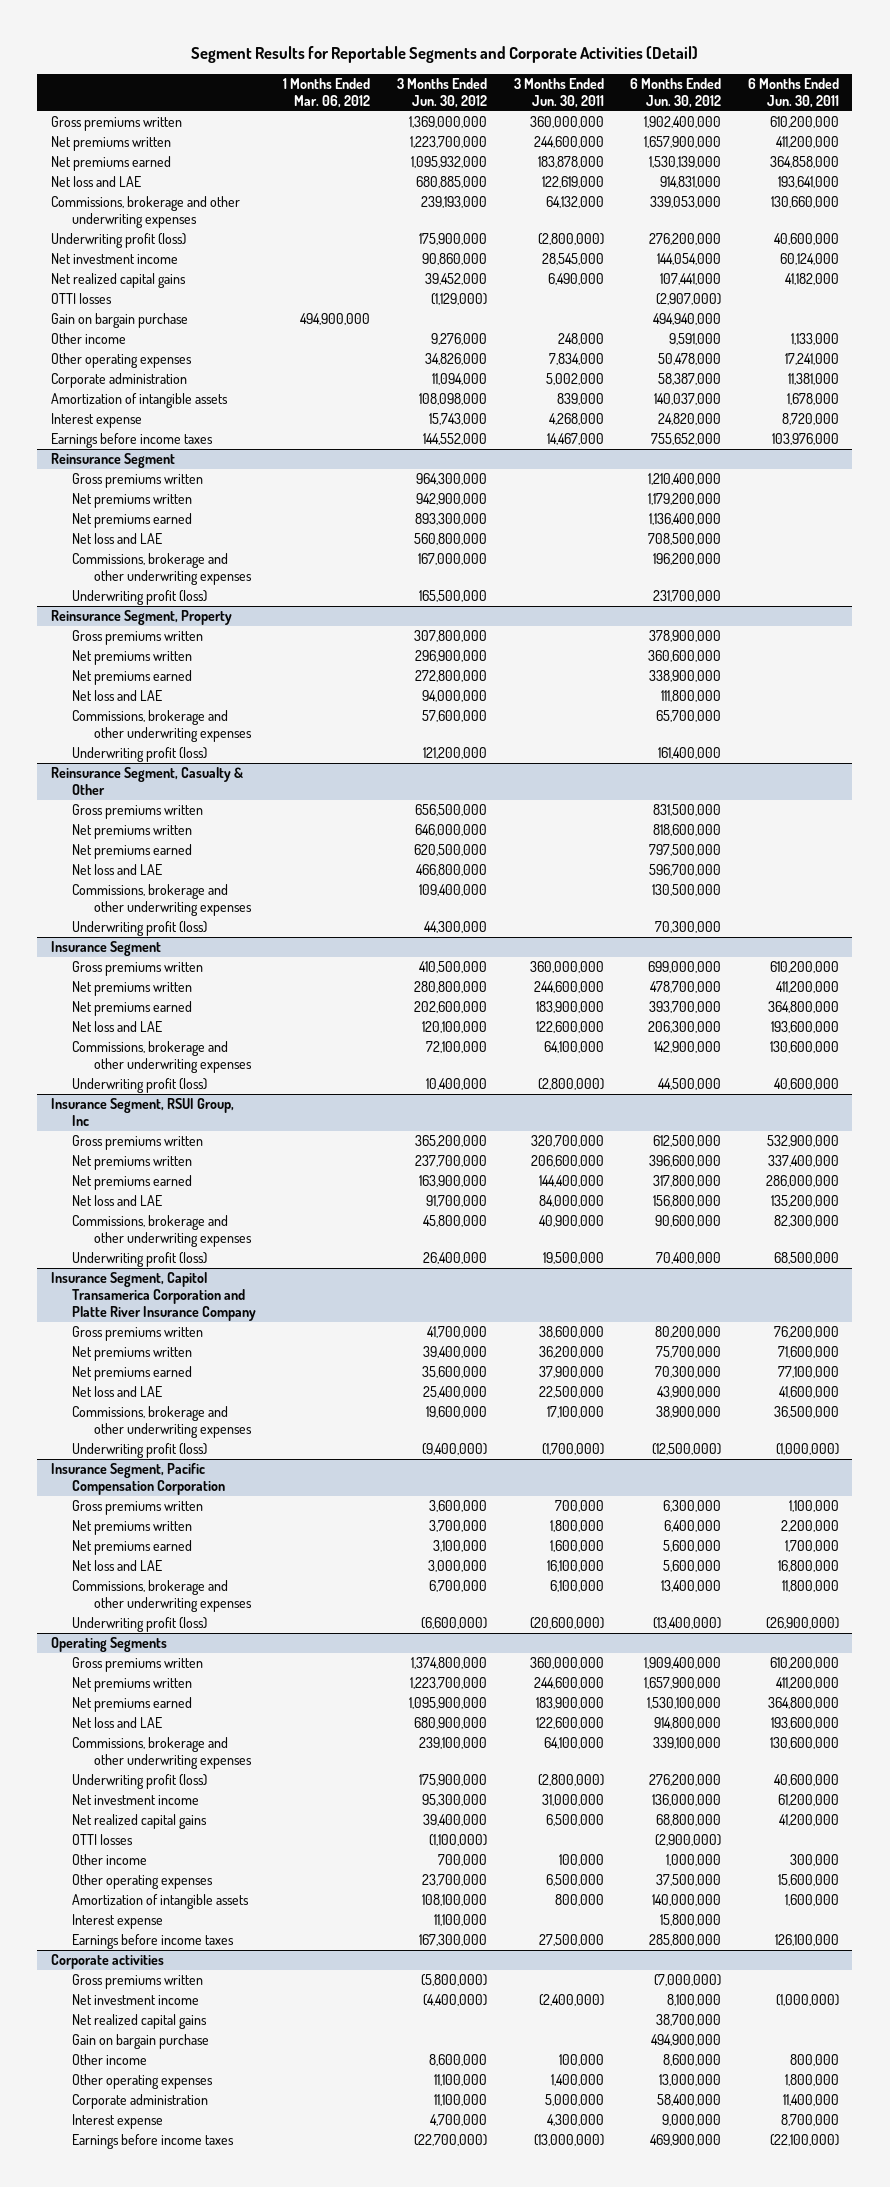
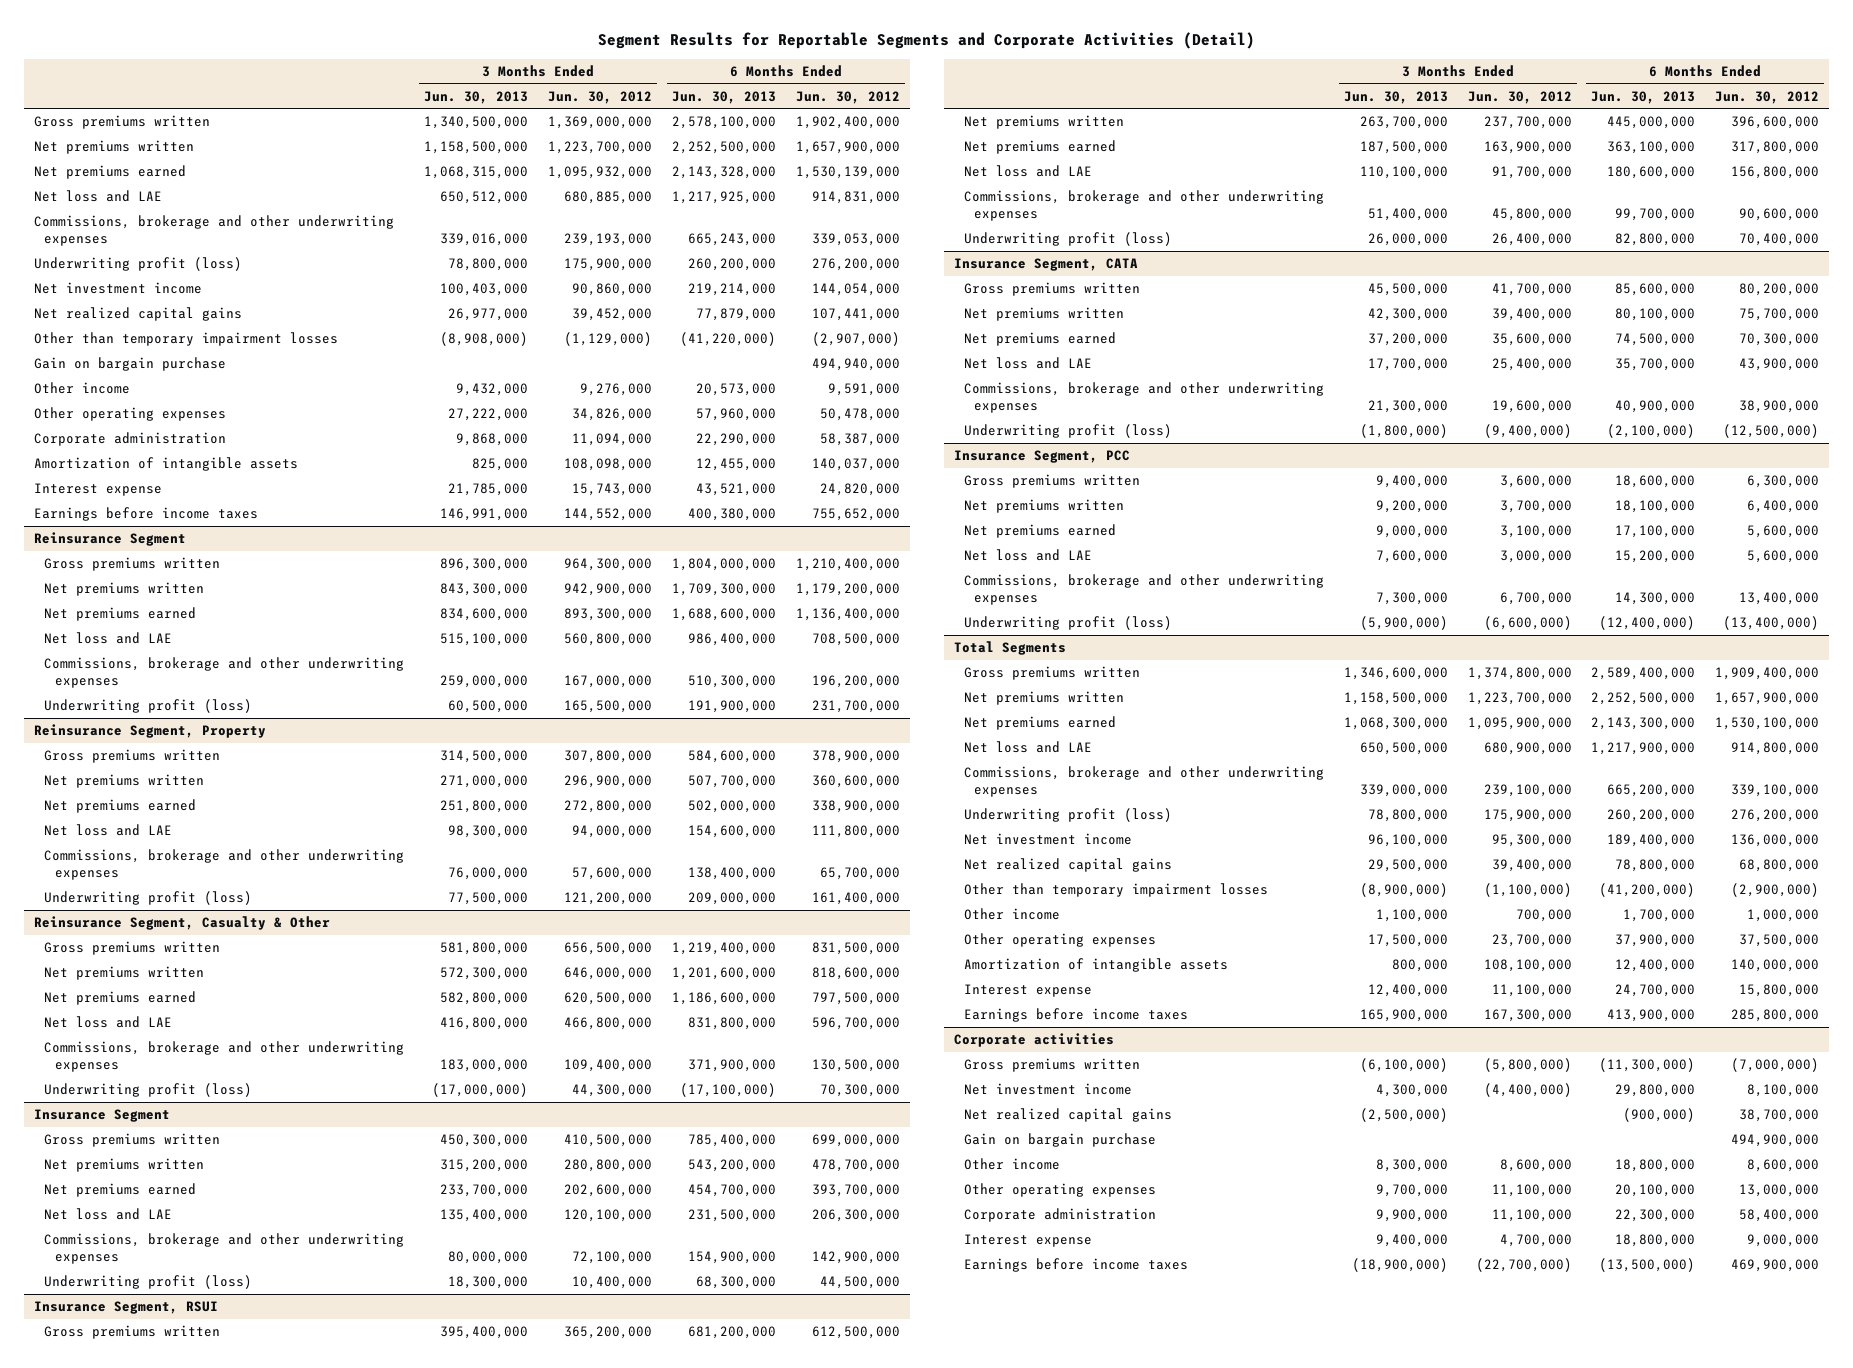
- | 1 Months Ended Mar. 06, 2012 | 3 Months Ended Jun. 30, 2012 | 3 Months Ended Jun. 30, 2011 | 6 Months Ended Jun. 30, 2012 | 6 Months Ended Jun. 30, 2011
+ | 3 Months Ended Jun. 30, 2013 | 3 Months Ended Jun. 30, 2012 | 6 Months Ended Jun. 30, 2013 | 6 Months Ended Jun. 30, 2012
- OTTI losses | | (1,129,000) | | (2,907,000) |
+ Other than temporary impairment losses | (8,908,000) | (1,129,000) | (41,220,000) | (2,907,000)
- Insurance Segment, RSUI Group, Inc
+ Insurance Segment, RSUI
- Insurance Segment, Capitol Transamerica Corporation and Platte River Insurance Company
+ Insurance Segment, CATA
- Insurance Segment, Pacific Compensation Corporation
+ Insurance Segment, PCC
- Operating Segments
+ Total Segments
- OTTI losses | | (1,100,000) | | (2,900,000) |
+ Other than temporary impairment losses | (8,900,000) | (1,100,000) | (41,200,000) | (2,900,000)

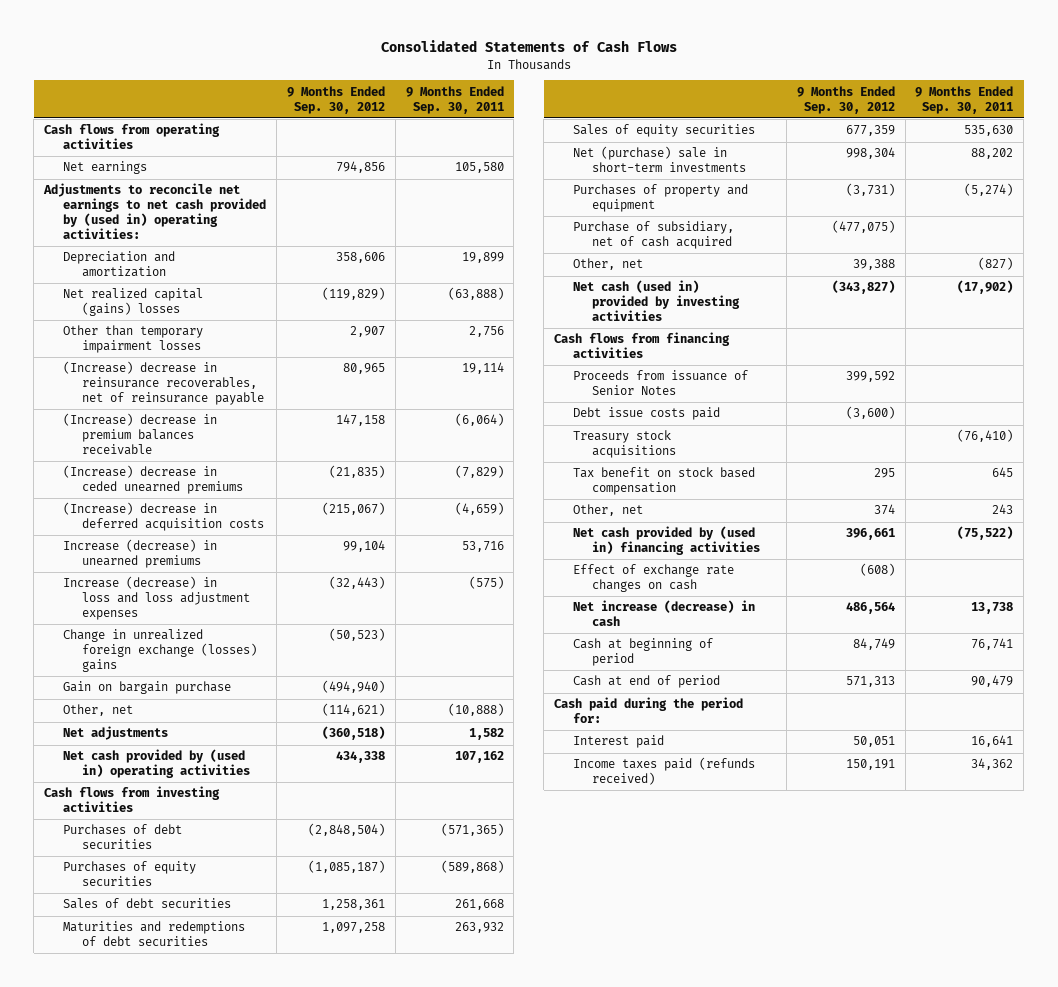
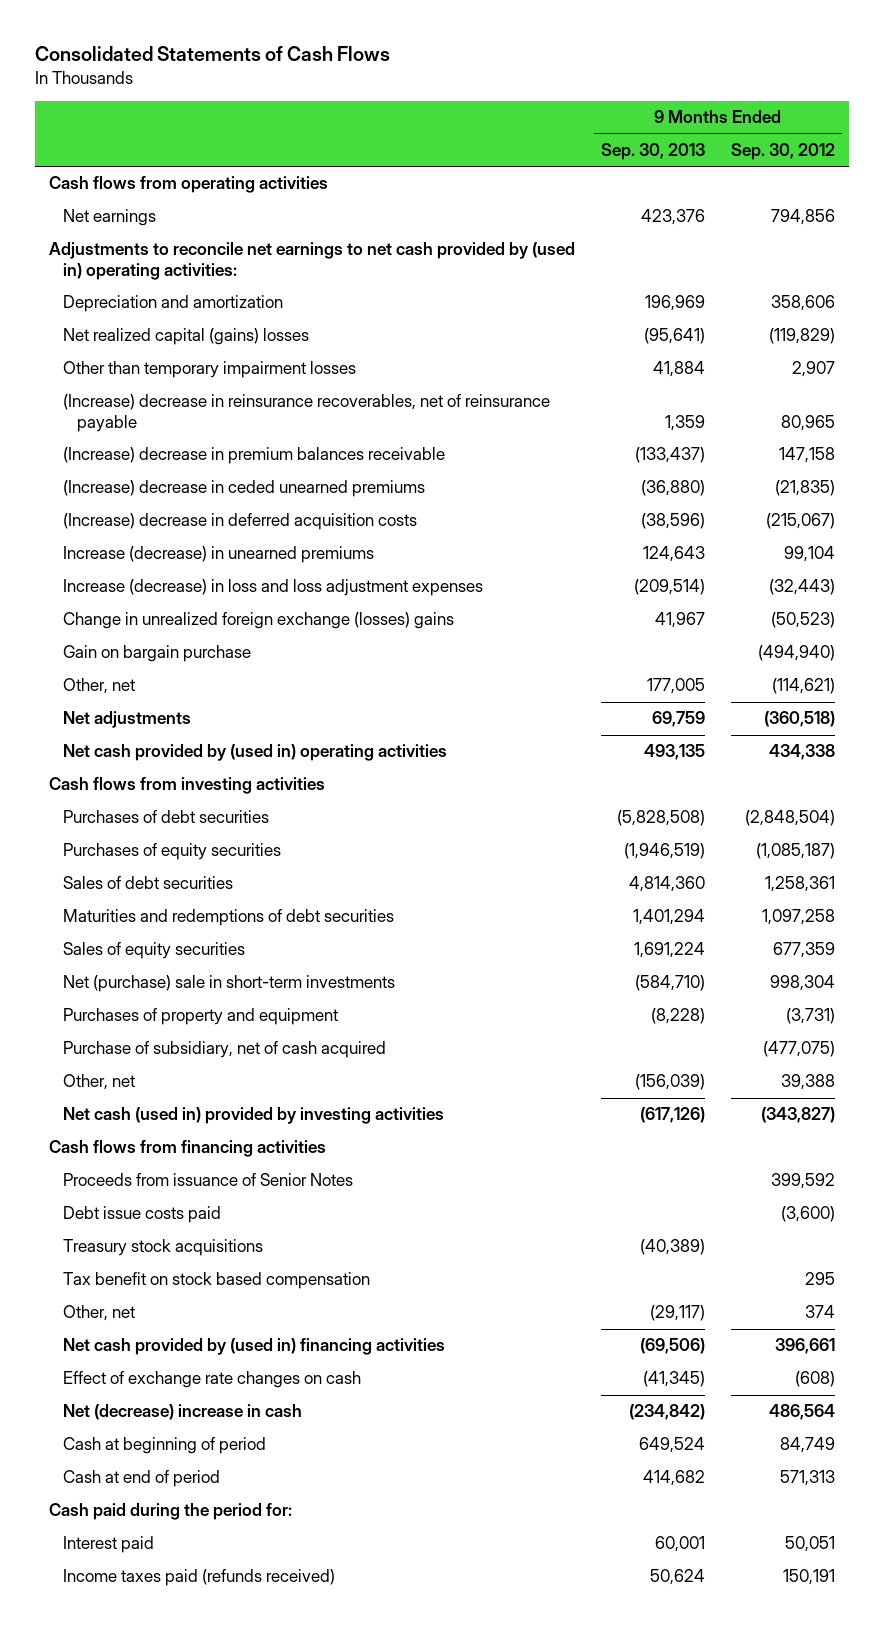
- | 9 Months Ended Sep. 30, 2012 | 9 Months Ended Sep. 30, 2011
+ | 9 Months Ended Sep. 30, 2013 | 9 Months Ended Sep. 30, 2012
- Net increase (decrease) in cash | 486,564 | 13,738
+ Net (decrease) increase in cash | (234,842) | 486,564

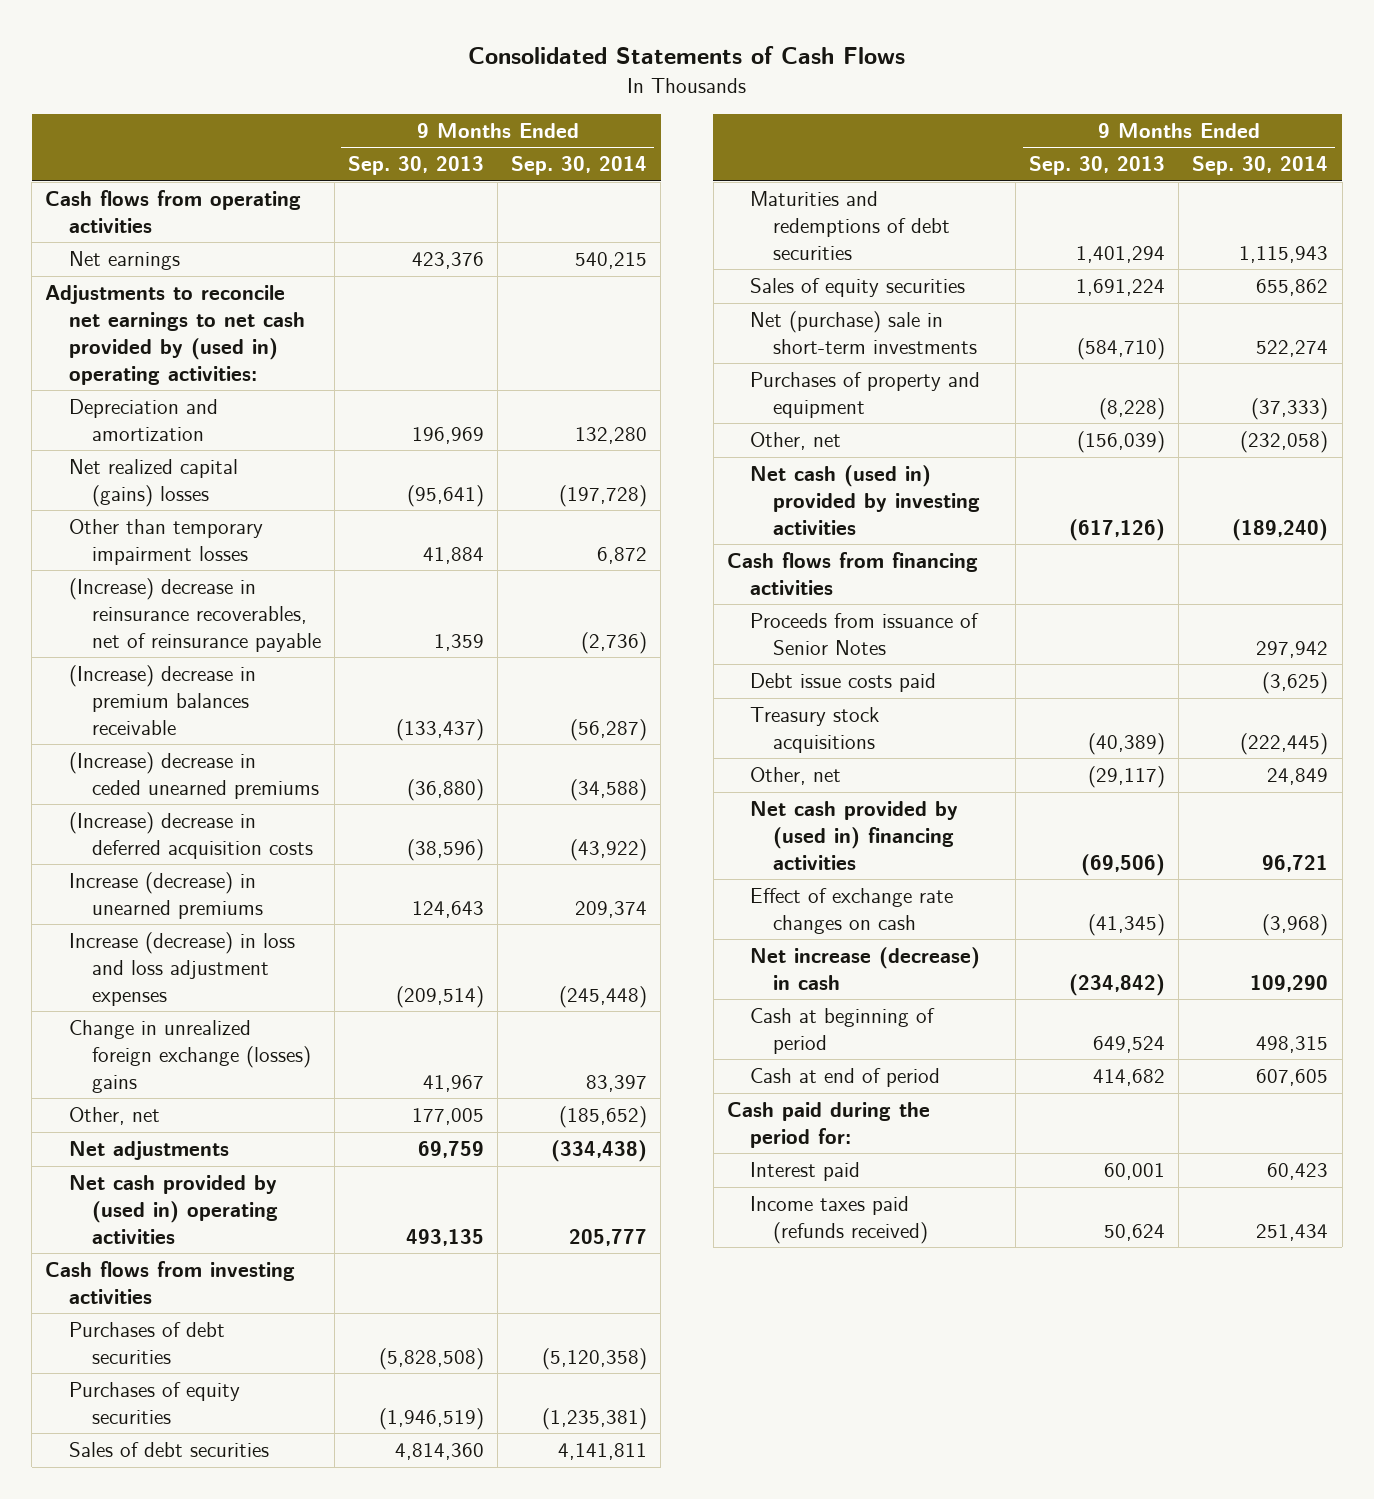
- | 9 Months Ended Sep. 30, 2013 | 9 Months Ended Sep. 30, 2012
+ | 9 Months Ended Sep. 30, 2013 | 9 Months Ended Sep. 30, 2014
- Gain on bargain purchase | | (494,940)
- Purchase of subsidiary, net of cash acquired | | (477,075)
- Tax benefit on stock based compensation | | 295
- Net (decrease) increase in cash | (234,842) | 486,564
+ Net increase (decrease) in cash | (234,842) | 109,290

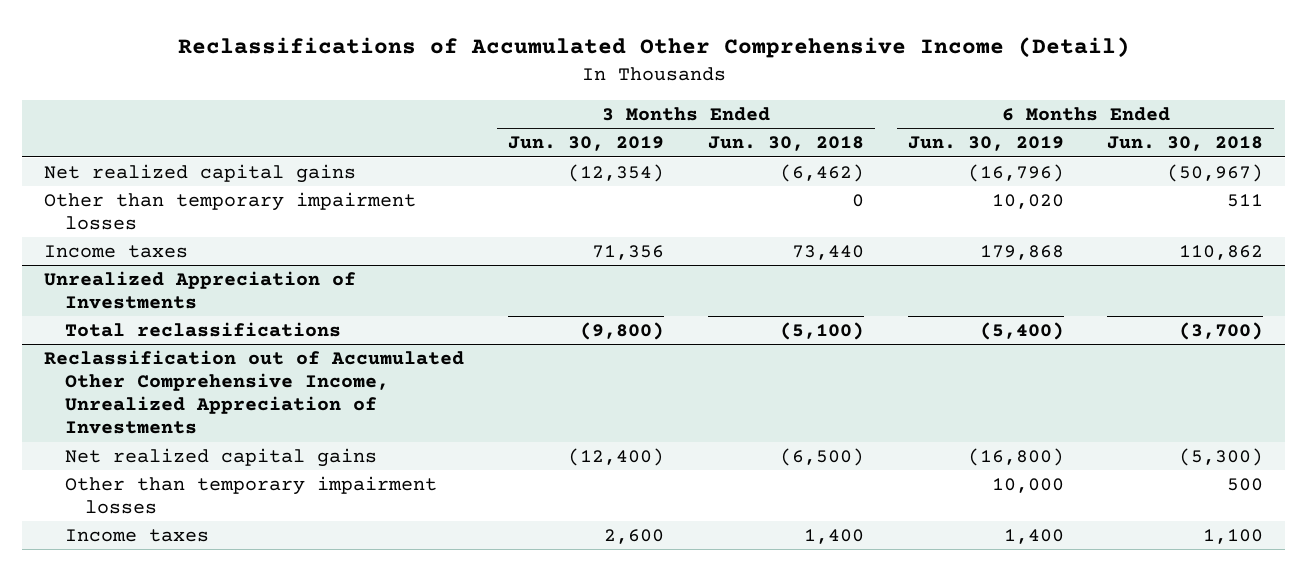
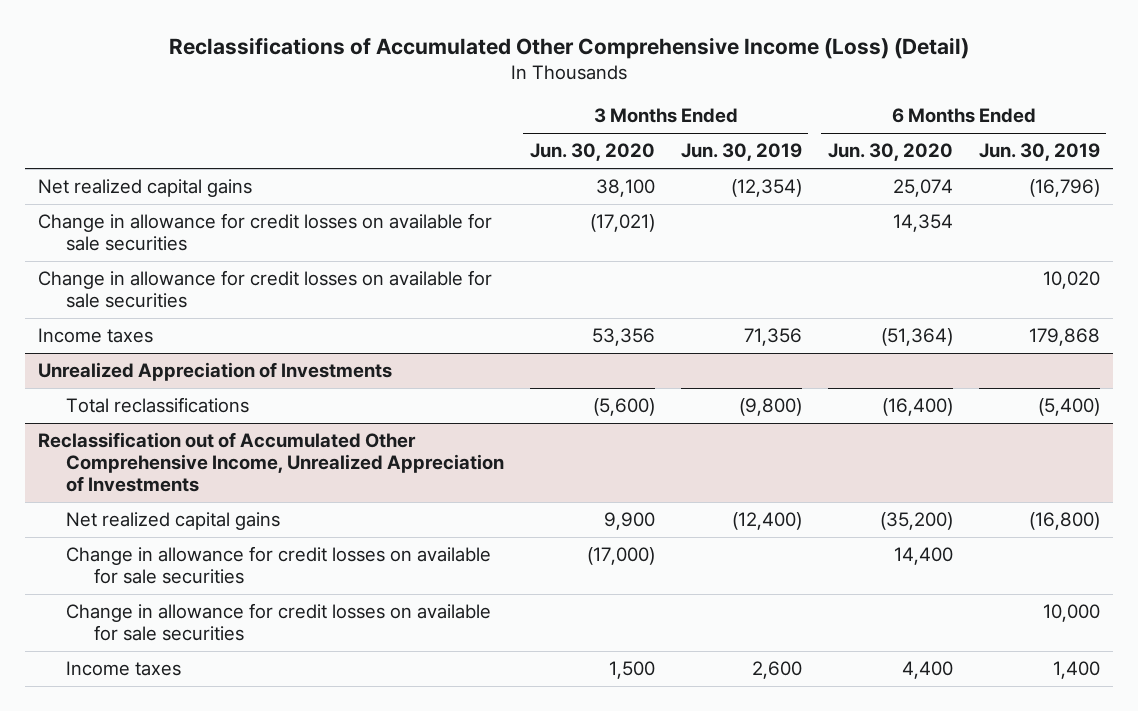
- Reclassifications of Accumulated Other Comprehensive Income (Detail)
+ Reclassifications of Accumulated Other Comprehensive Income (Loss) (Detail)
- | 3 Months Ended Jun. 30, 2019 | 3 Months Ended Jun. 30, 2018 | 6 Months Ended Jun. 30, 2019 | 6 Months Ended Jun. 30, 2018
+ | 3 Months Ended Jun. 30, 2020 | 3 Months Ended Jun. 30, 2019 | 6 Months Ended Jun. 30, 2020 | 6 Months Ended Jun. 30, 2019
- Other than temporary impairment losses | | 0 | 10,020 | 511
+ Change in allowance for credit losses on available for sale securities | (17,021) | | 14,354 |
+ Change in allowance for credit losses on available for sale securities | | | | 10,020
@ Reclassification out of Accumulated Other Comprehensive Income, Unrealized Appreciation of Investments
- Other than temporary impairment losses | | | 10,000 | 500
+ Change in allowance for credit losses on available for sale securities | (17,000) | | 14,400 |
+ Change in allowance for credit losses on available for sale securities | | | | 10,000

